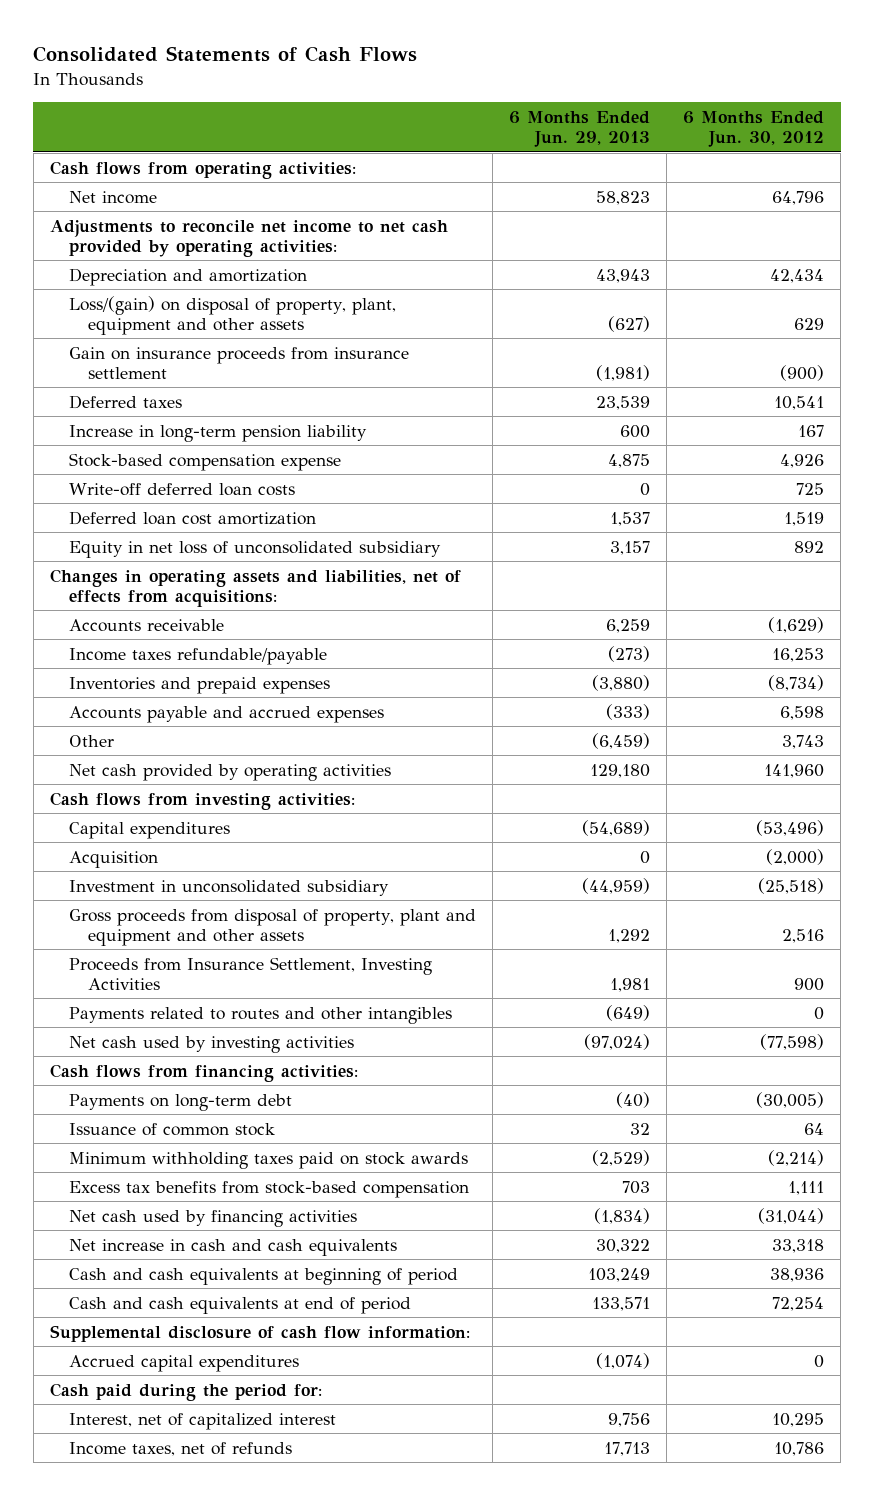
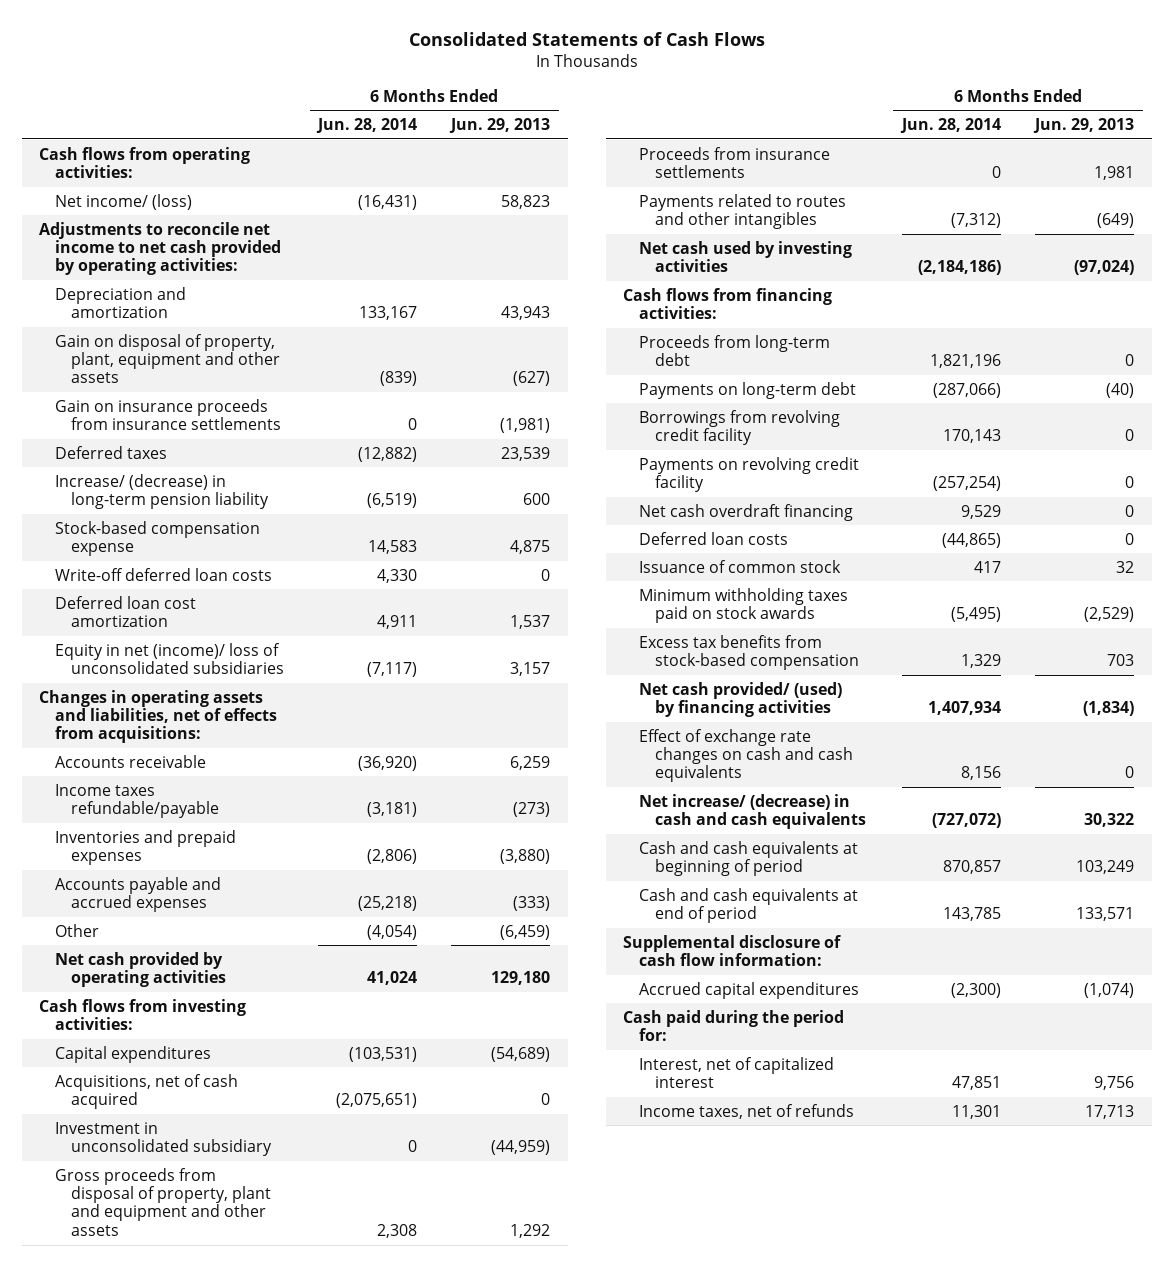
- | 6 Months Ended Jun. 29, 2013 | 6 Months Ended Jun. 30, 2012
+ | 6 Months Ended Jun. 28, 2014 | 6 Months Ended Jun. 29, 2013
- Net income | 58,823 | 64,796
+ Net income/ (loss) | (16,431) | 58,823
- Loss/(gain) on disposal of property, plant, equipment and other assets | (627) | 629
- Gain on insurance proceeds from insurance settlement | (1,981) | (900)
+ Gain on disposal of property, plant, equipment and other assets | (839) | (627)
+ Gain on insurance proceeds from insurance settlements | 0 | (1,981)
- Increase in long-term pension liability | 600 | 167
+ Increase/ (decrease) in long-term pension liability | (6,519) | 600
- Equity in net loss of unconsolidated subsidiary | 3,157 | 892
+ Equity in net (income)/ loss of unconsolidated subsidiaries | (7,117) | 3,157
- Acquisition | 0 | (2,000)
+ Acquisitions, net of cash acquired | (2,075,651) | 0
- Proceeds from Insurance Settlement, Investing Activities | 1,981 | 900
+ Proceeds from insurance settlements | 0 | 1,981
+ Proceeds from long-term debt | 1,821,196 | 0
+ Borrowings from revolving credit facility | 170,143 | 0
+ Payments on revolving credit facility | (257,254) | 0
+ Net cash overdraft financing | 9,529 | 0
+ Deferred loan costs | (44,865) | 0
- Net cash used by financing activities | (1,834) | (31,044)
- Net increase in cash and cash equivalents | 30,322 | 33,318
+ Net cash provided/ (used) by financing activities | 1,407,934 | (1,834)
+ Effect of exchange rate changes on cash and cash equivalents | 8,156 | 0
+ Net increase/ (decrease) in cash and cash equivalents | (727,072) | 30,322

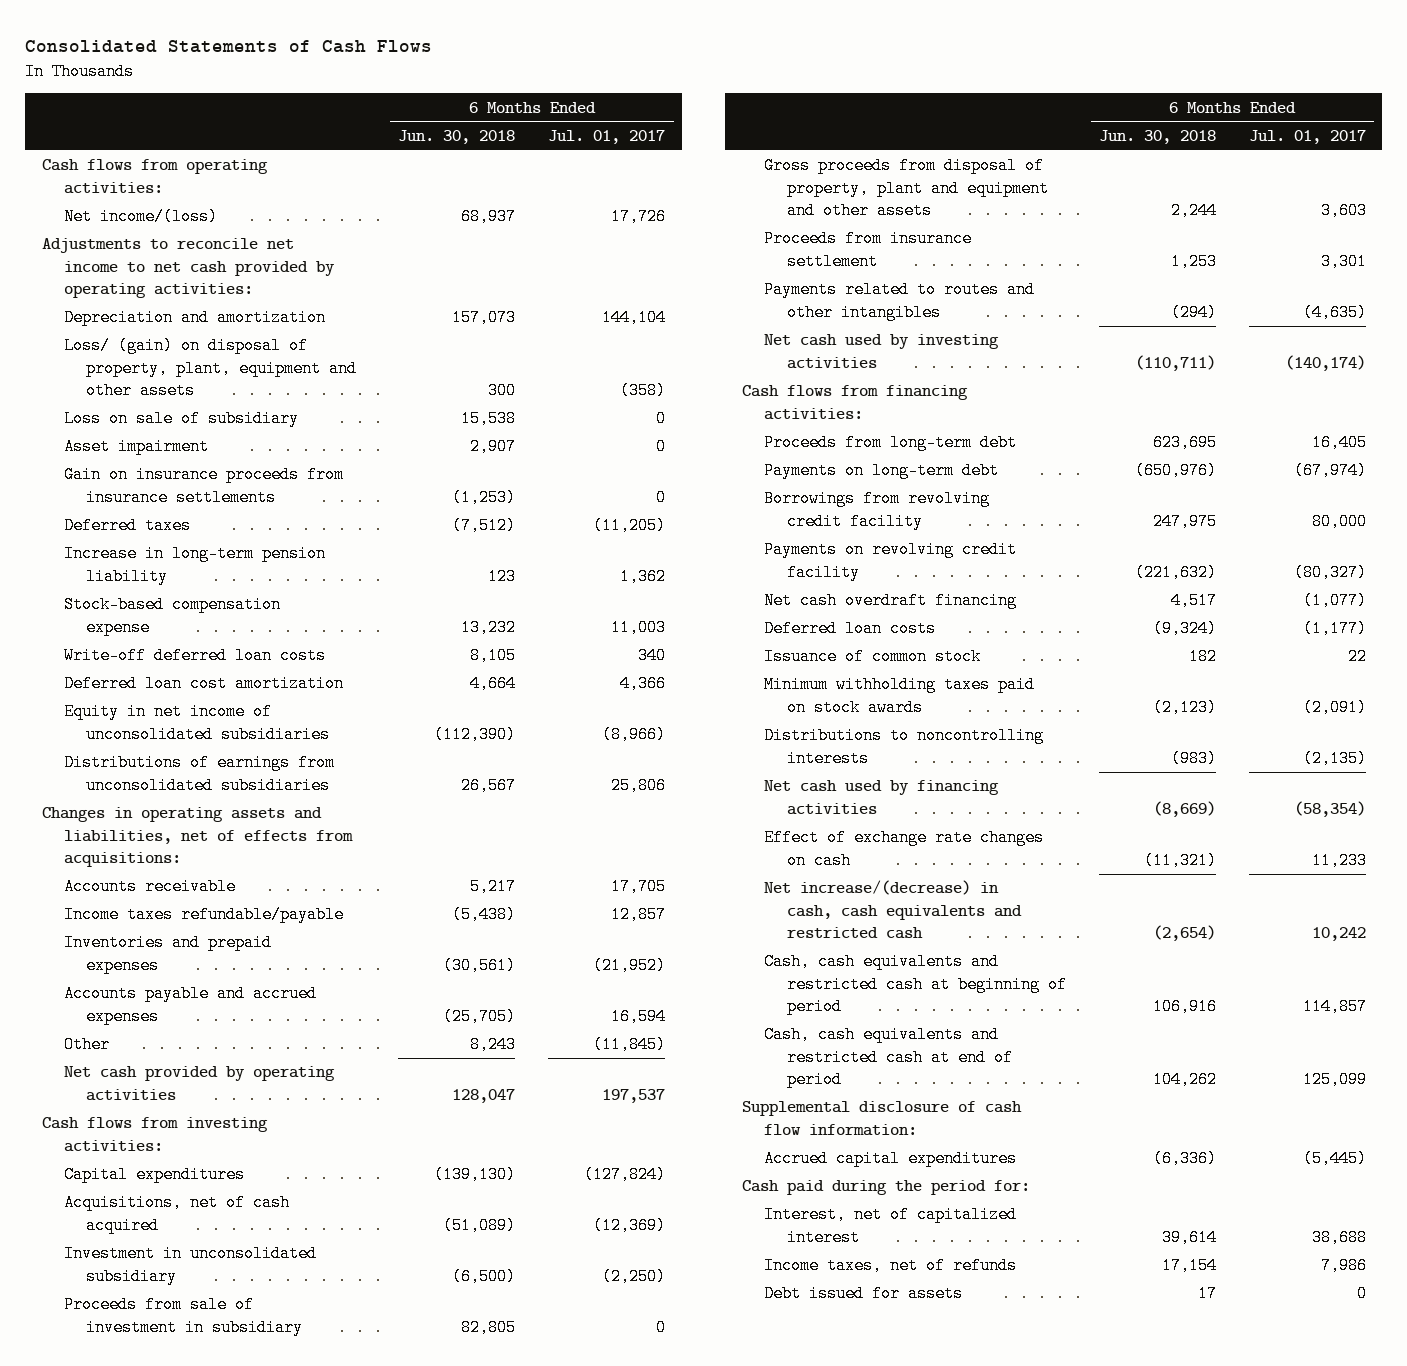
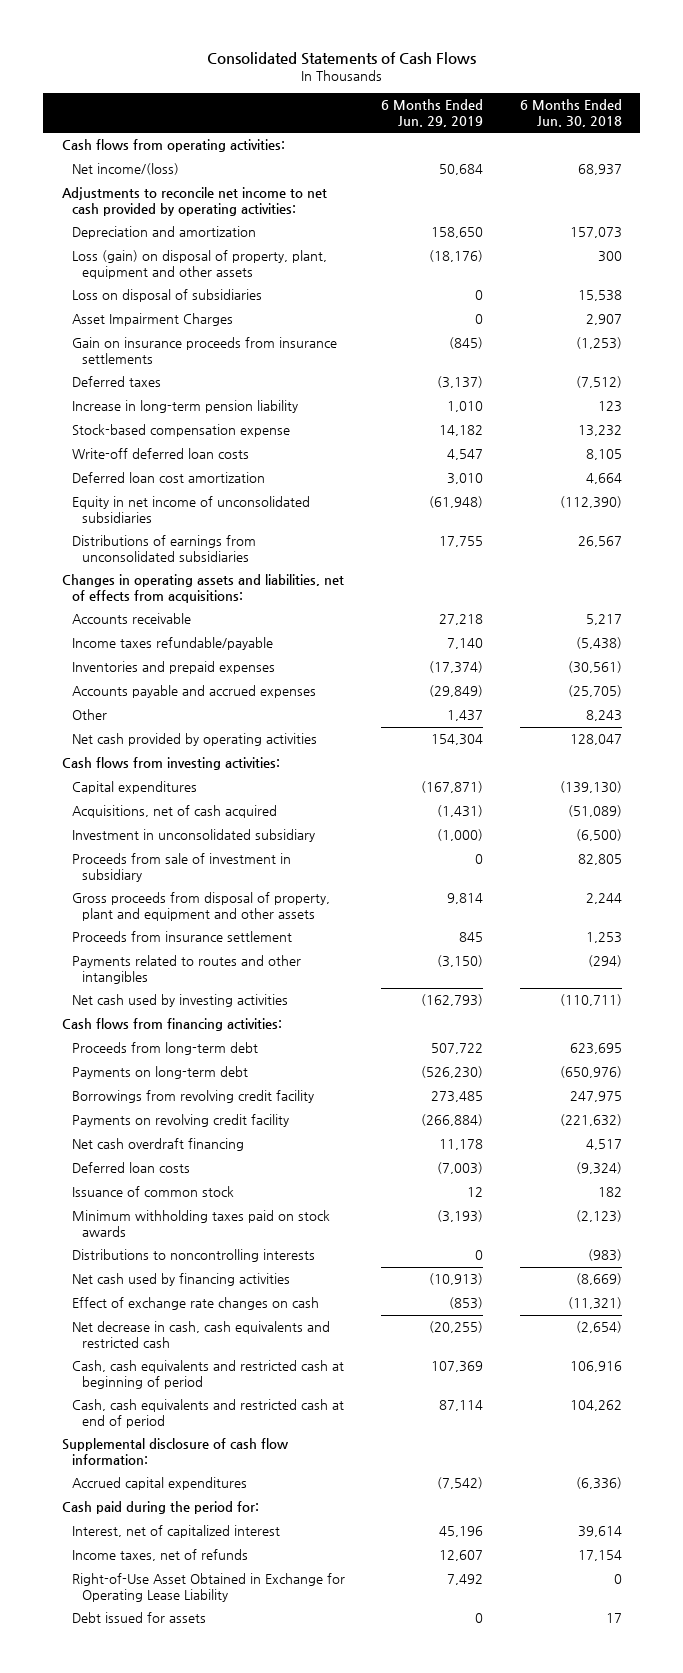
- | 6 Months Ended Jun. 30, 2018 | 6 Months Ended Jul. 01, 2017
+ | 6 Months Ended Jun. 29, 2019 | 6 Months Ended Jun. 30, 2018
- Loss/ (gain) on disposal of property, plant, equipment and other assets | 300 | (358)
- Loss on sale of subsidiary | 15,538 | 0
- Asset impairment | 2,907 | 0
+ Loss (gain) on disposal of property, plant, equipment and other assets | (18,176) | 300
+ Loss on disposal of subsidiaries | 0 | 15,538
+ Asset Impairment Charges | 0 | 2,907
- Net increase/(decrease) in cash, cash equivalents and restricted cash | (2,654) | 10,242
+ Net decrease in cash, cash equivalents and restricted cash | (20,255) | (2,654)
+ Right-of-Use Asset Obtained in Exchange for Operating Lease Liability | 7,492 | 0

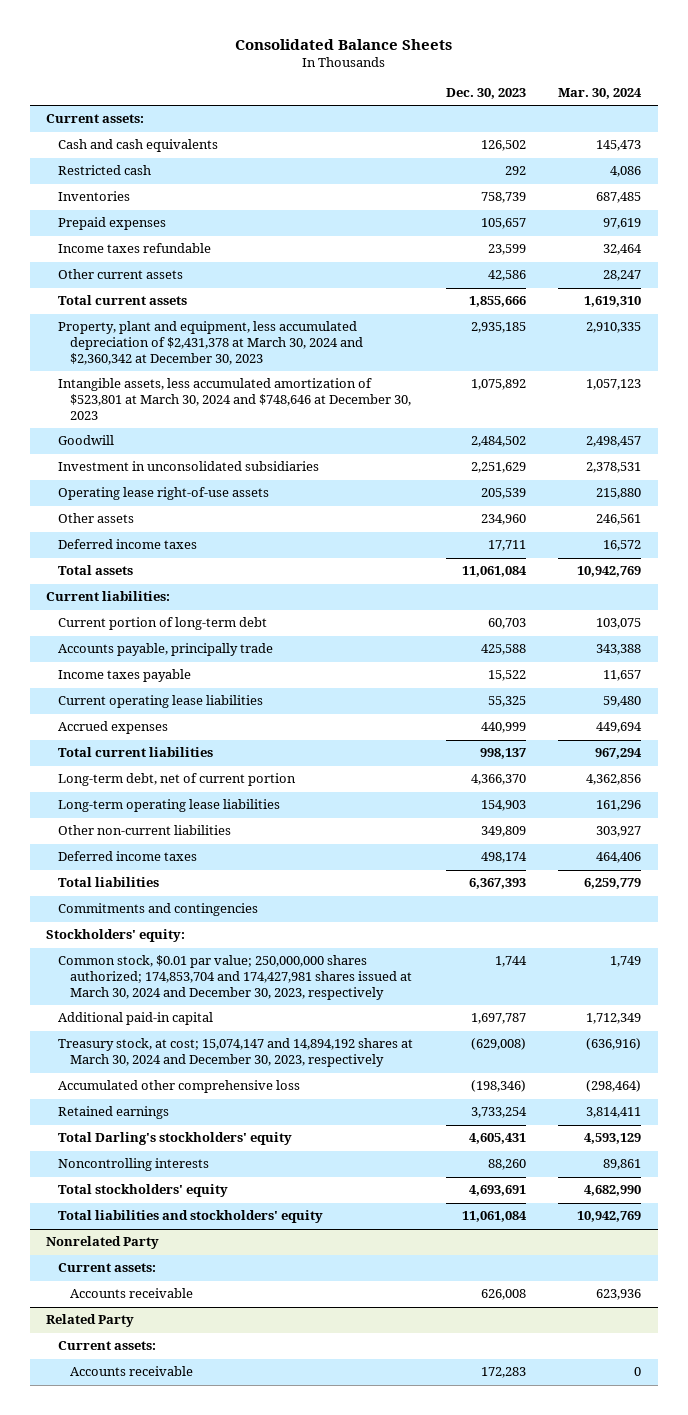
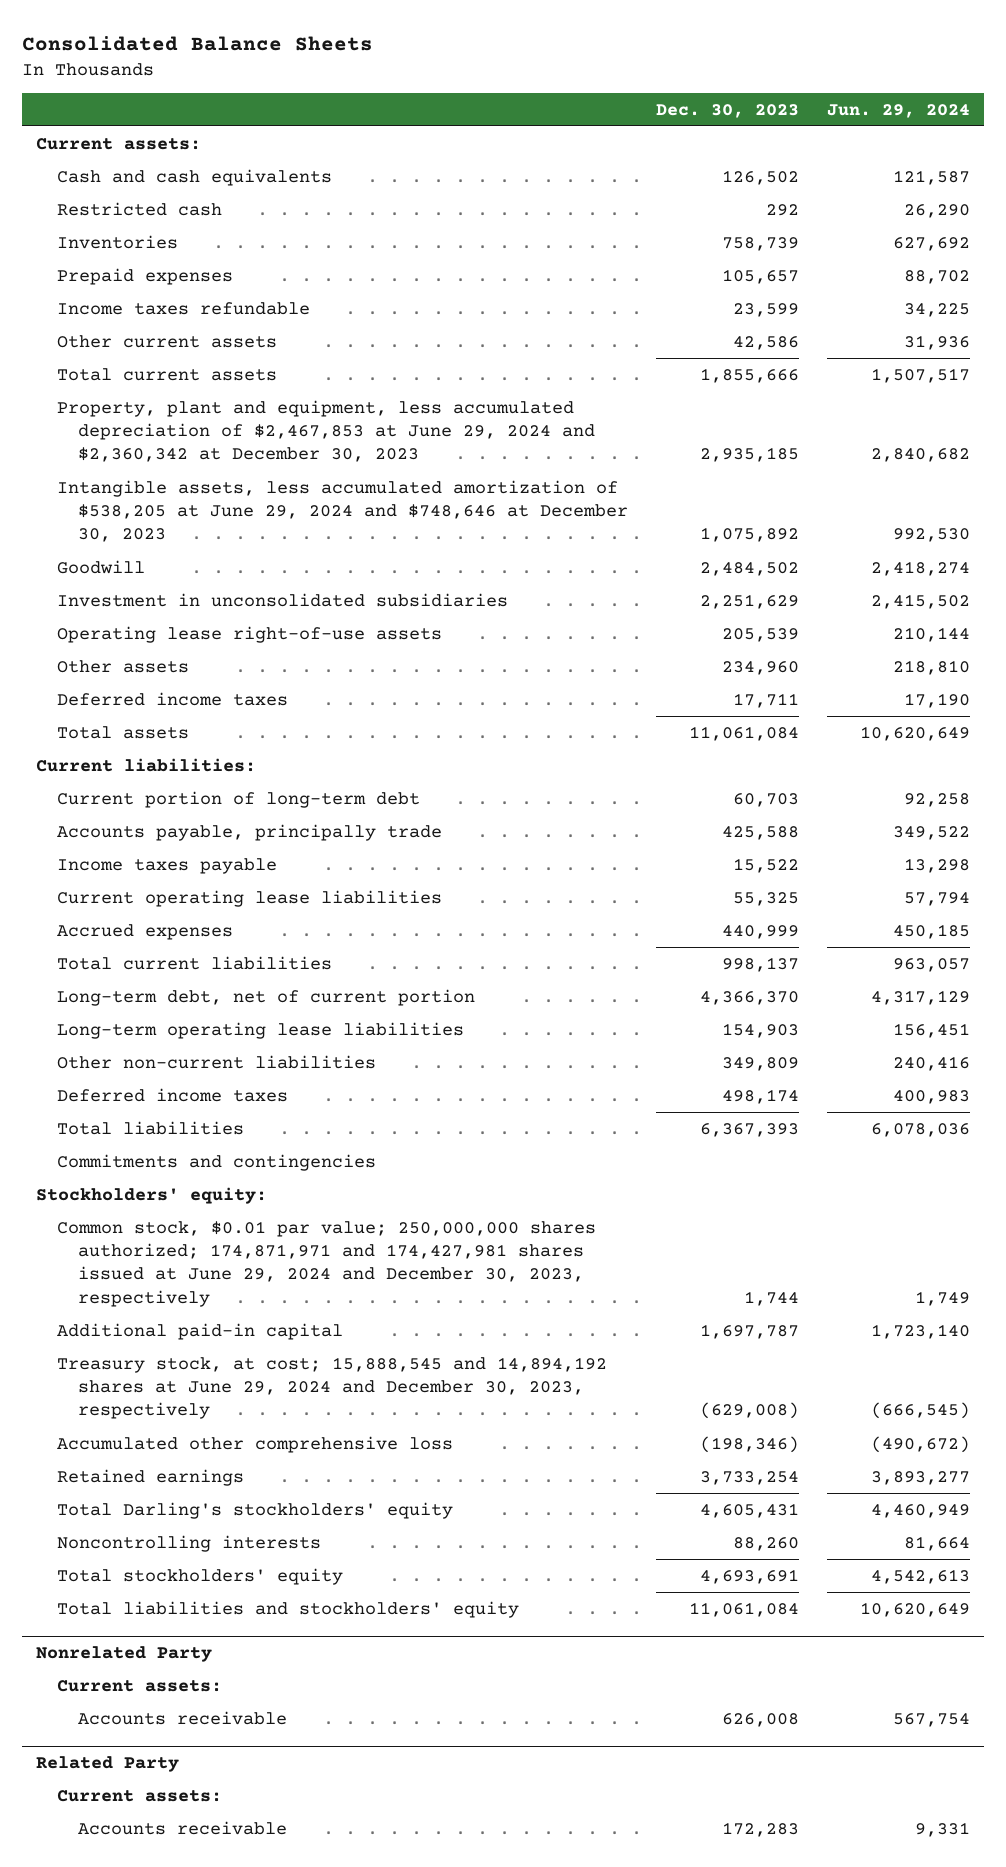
- | Dec. 30, 2023 | Mar. 30, 2024
+ | Dec. 30, 2023 | Jun. 29, 2024
- Property, plant and equipment, less accumulated depreciation of $2,431,378 at March 30, 2024 and $2,360,342 at December 30, 2023 | 2,935,185 | 2,910,335
- Intangible assets, less accumulated amortization of $523,801 at March 30, 2024 and $748,646 at December 30, 2023 | 1,075,892 | 1,057,123
+ Property, plant and equipment, less accumulated depreciation of $2,467,853 at June 29, 2024 and $2,360,342 at December 30, 2023 | 2,935,185 | 2,840,682
+ Intangible assets, less accumulated amortization of $538,205 at June 29, 2024 and $748,646 at December 30, 2023 | 1,075,892 | 992,530
- Common stock, $0.01 par value; 250,000,000 shares authorized; 174,853,704 and 174,427,981 shares issued at March 30, 2024 and December 30, 2023, respectively | 1,744 | 1,749
+ Common stock, $0.01 par value; 250,000,000 shares authorized; 174,871,971 and 174,427,981 shares issued at June 29, 2024 and December 30, 2023, respectively | 1,744 | 1,749
- Treasury stock, at cost; 15,074,147 and 14,894,192 shares at March 30, 2024 and December 30, 2023, respectively | (629,008) | (636,916)
+ Treasury stock, at cost; 15,888,545 and 14,894,192 shares at June 29, 2024 and December 30, 2023, respectively | (629,008) | (666,545)

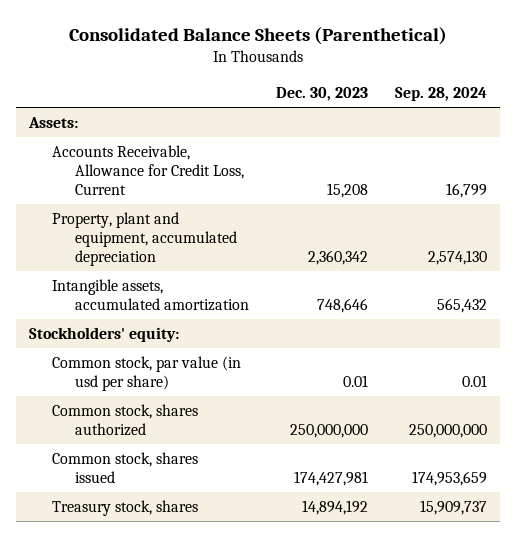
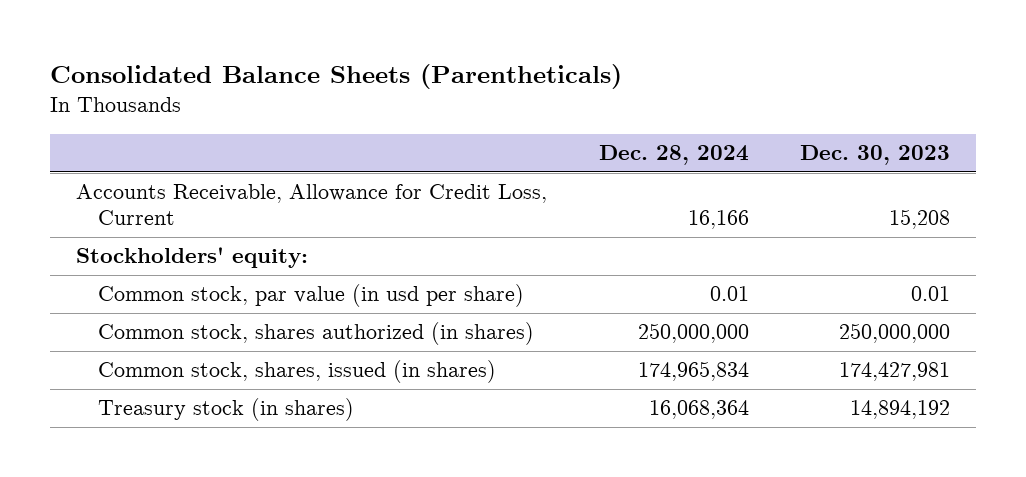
- Consolidated Balance Sheets (Parenthetical)
+ Consolidated Balance Sheets (Parentheticals)
- | Dec. 30, 2023 | Sep. 28, 2024
+ | Dec. 28, 2024 | Dec. 30, 2023
- Assets:
- Property, plant and equipment, accumulated depreciation | 2,360,342 | 2,574,130
- Intangible assets, accumulated amortization | 748,646 | 565,432
- Common stock, shares authorized | 250,000,000 | 250,000,000
- Common stock, shares issued | 174,427,981 | 174,953,659
- Treasury stock, shares | 14,894,192 | 15,909,737
+ Common stock, shares authorized (in shares) | 250,000,000 | 250,000,000
+ Common stock, shares, issued (in shares) | 174,965,834 | 174,427,981
+ Treasury stock (in shares) | 16,068,364 | 14,894,192

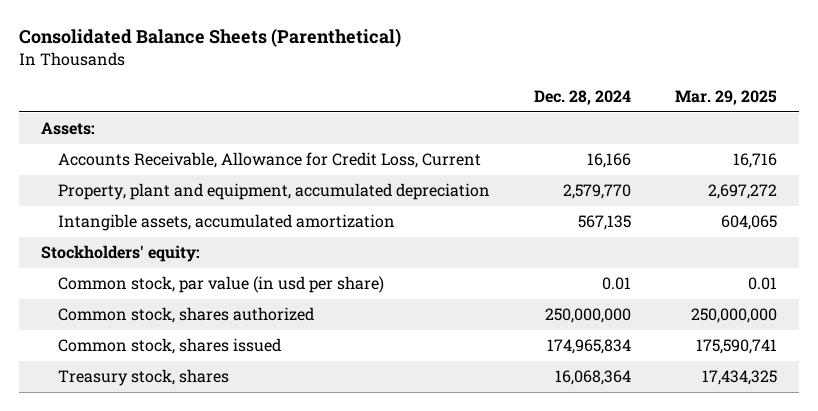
- Consolidated Balance Sheets (Parentheticals)
+ Consolidated Balance Sheets (Parenthetical)
- | Dec. 28, 2024 | Dec. 30, 2023
+ | Dec. 28, 2024 | Mar. 29, 2025
+ Assets:
+ Property, plant and equipment, accumulated depreciation | 2,579,770 | 2,697,272
+ Intangible assets, accumulated amortization | 567,135 | 604,065
- Common stock, shares authorized (in shares) | 250,000,000 | 250,000,000
- Common stock, shares, issued (in shares) | 174,965,834 | 174,427,981
- Treasury stock (in shares) | 16,068,364 | 14,894,192
+ Common stock, shares authorized | 250,000,000 | 250,000,000
+ Common stock, shares issued | 174,965,834 | 175,590,741
+ Treasury stock, shares | 16,068,364 | 17,434,325

